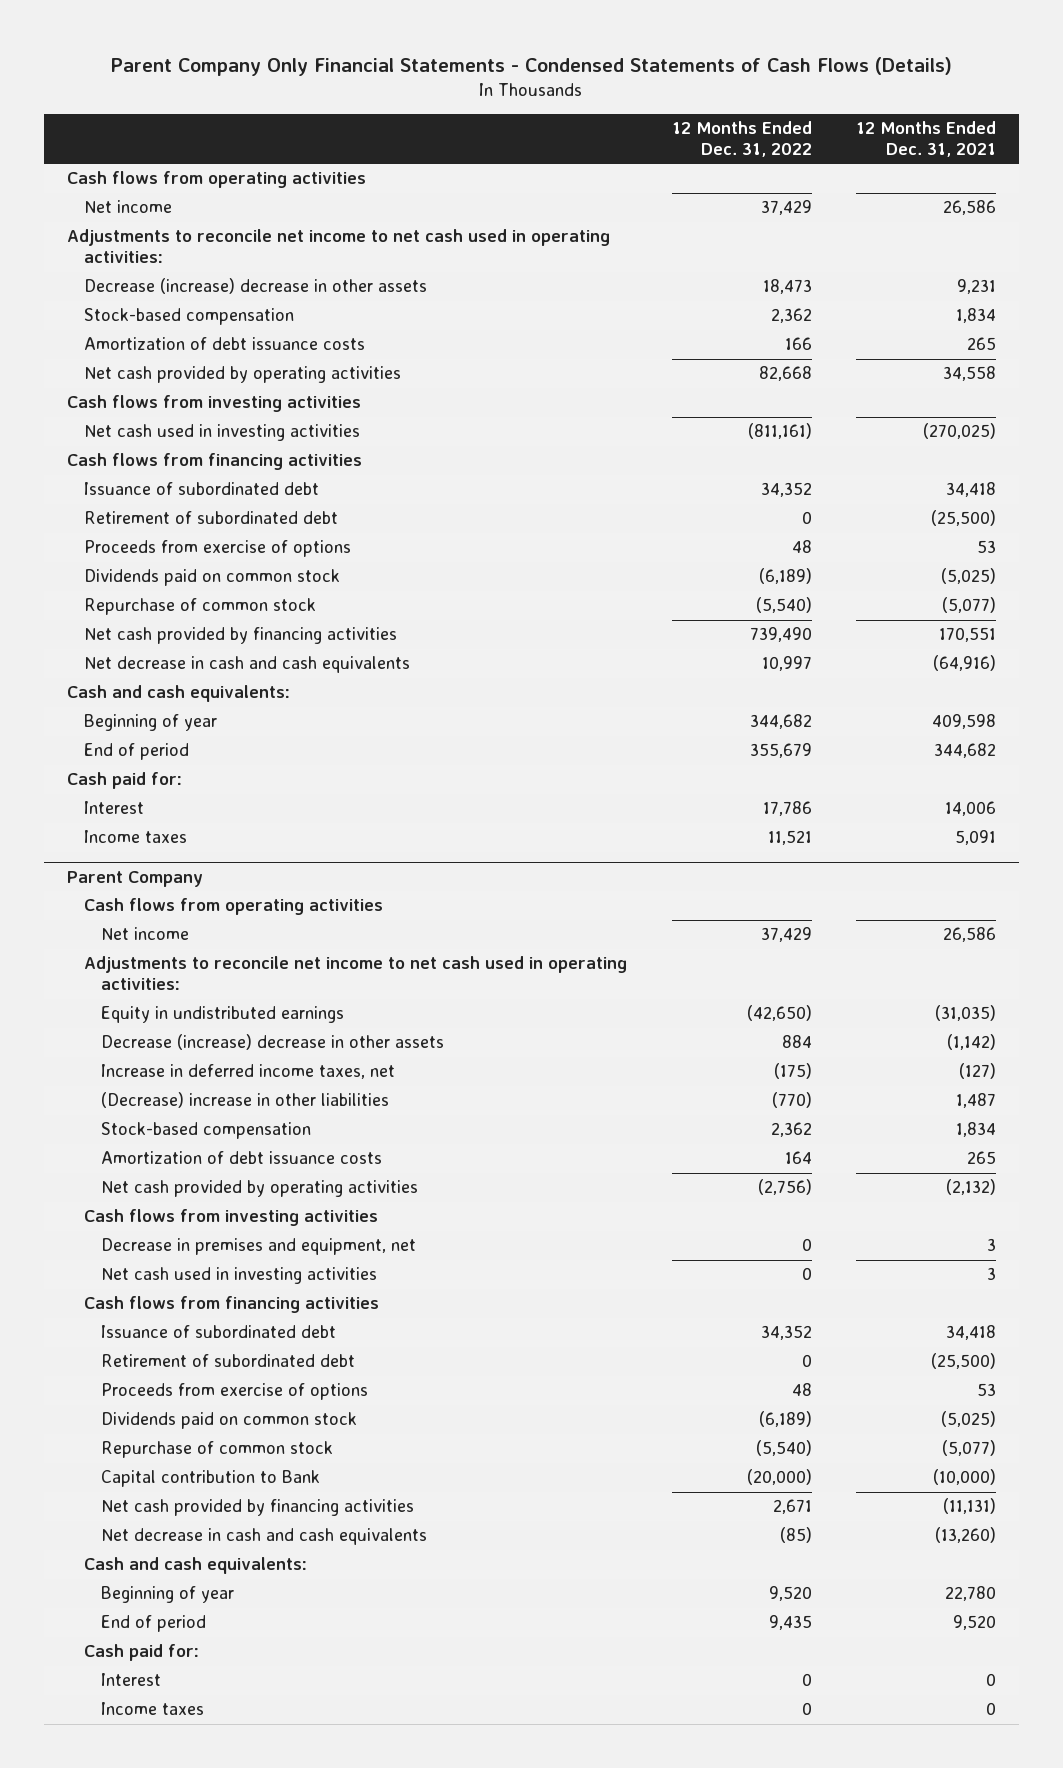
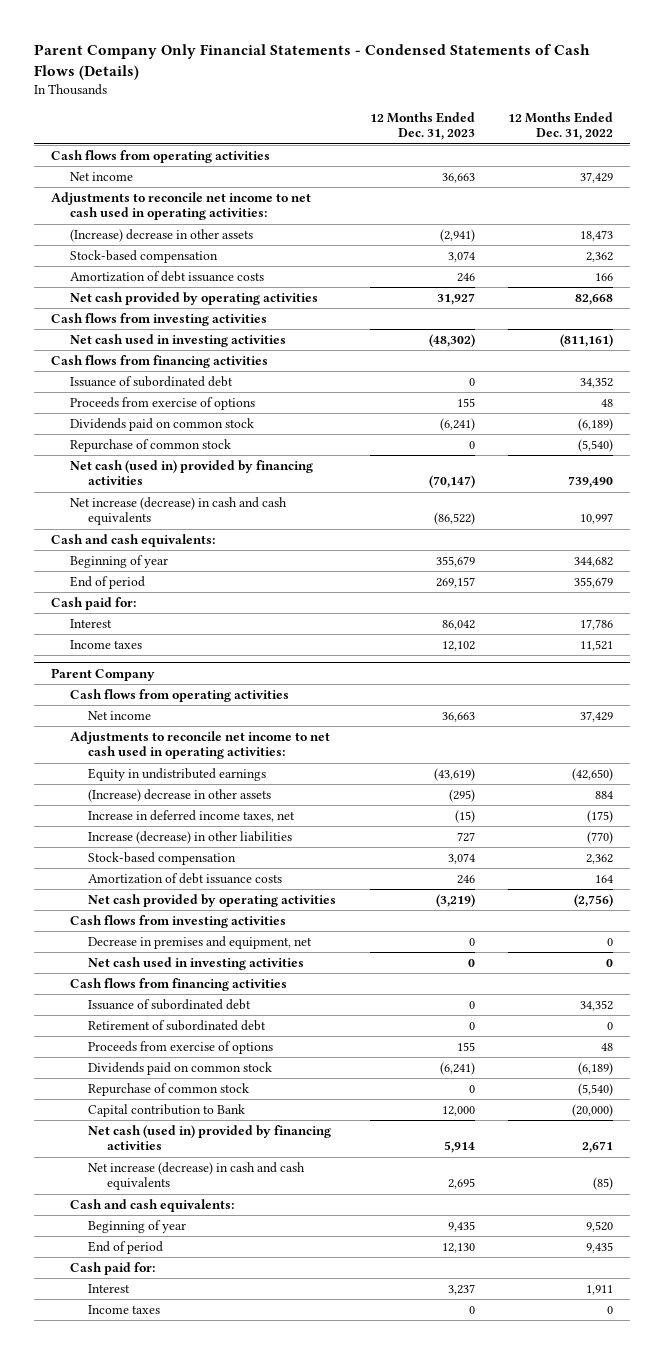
- | 12 Months Ended Dec. 31, 2022 | 12 Months Ended Dec. 31, 2021
+ | 12 Months Ended Dec. 31, 2023 | 12 Months Ended Dec. 31, 2022
- Decrease (increase) decrease in other assets | 18,473 | 9,231
+ (Increase) decrease in other assets | (2,941) | 18,473
- Retirement of subordinated debt | 0 | (25,500)
- Net cash provided by financing activities | 739,490 | 170,551
- Net decrease in cash and cash equivalents | 10,997 | (64,916)
+ Net cash (used in) provided by financing activities | (70,147) | 739,490
+ Net increase (decrease) in cash and cash equivalents | (86,522) | 10,997
@ Parent Company
- Decrease (increase) decrease in other assets | 884 | (1,142)
+ (Increase) decrease in other assets | (295) | 884
- (Decrease) increase in other liabilities | (770) | 1,487
+ Increase (decrease) in other liabilities | 727 | (770)
- Net cash provided by financing activities | 2,671 | (11,131)
- Net decrease in cash and cash equivalents | (85) | (13,260)
+ Net cash (used in) provided by financing activities | 5,914 | 2,671
+ Net increase (decrease) in cash and cash equivalents | 2,695 | (85)
- Interest | 0 | 0
+ Interest | 3,237 | 1,911

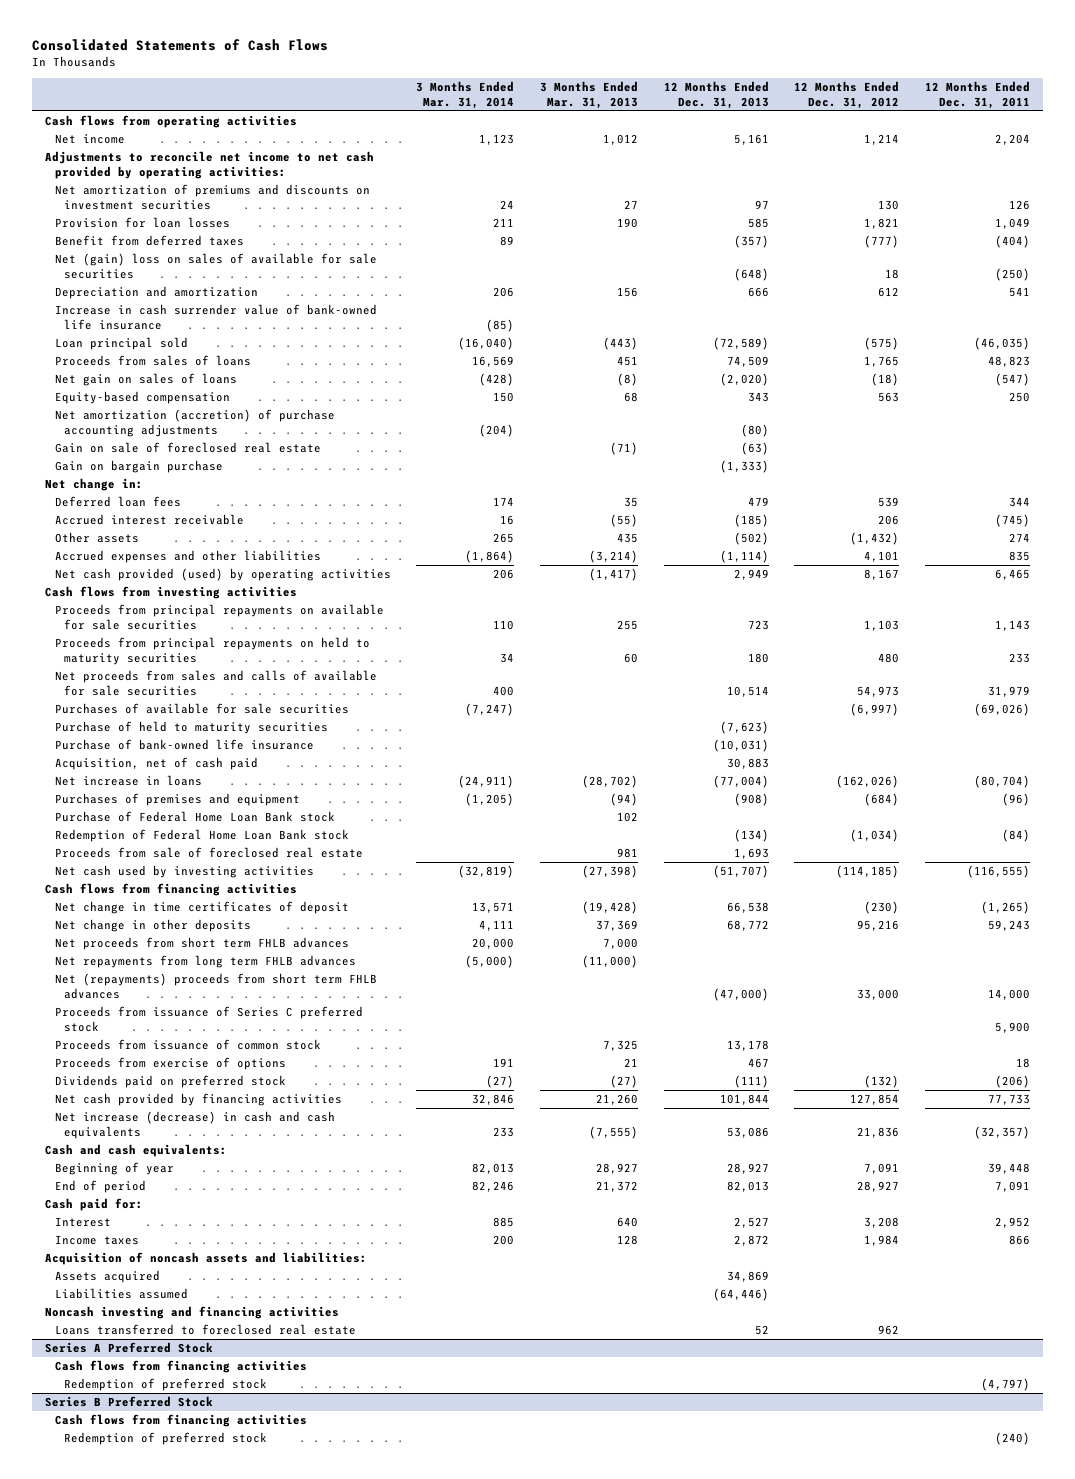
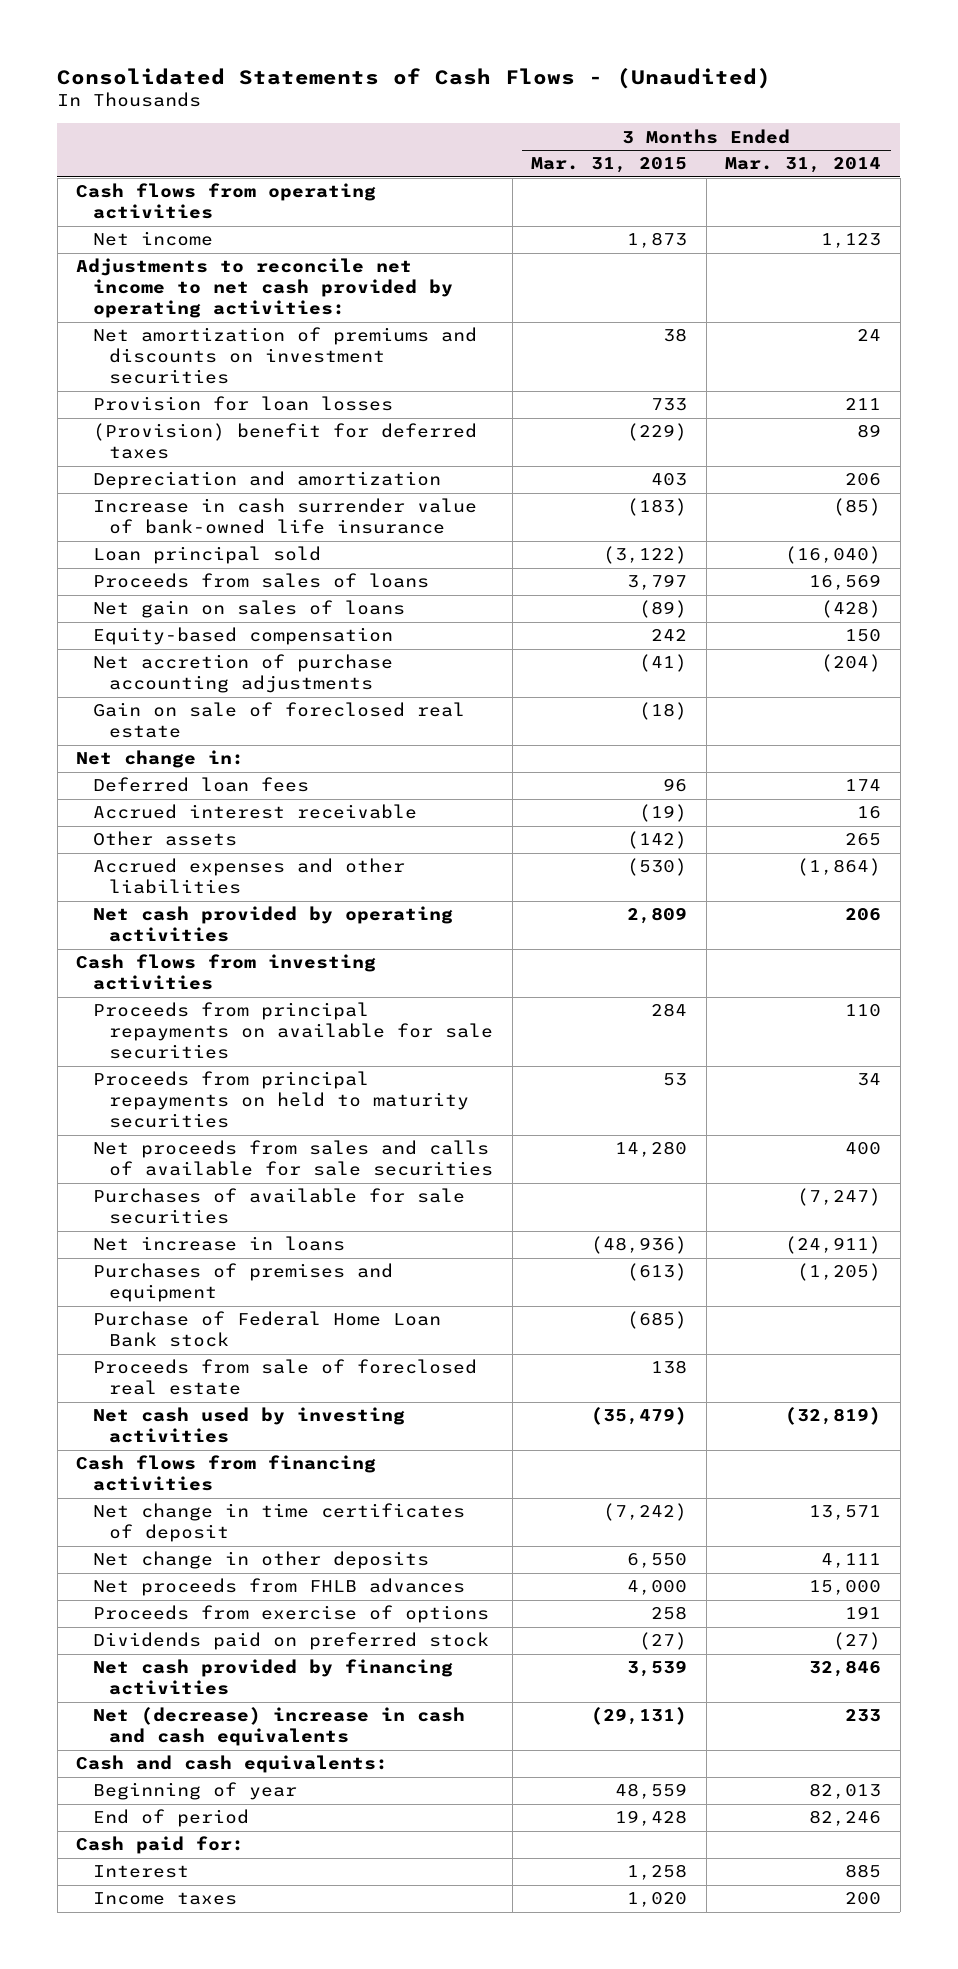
- Consolidated Statements of Cash Flows
+ Consolidated Statements of Cash Flows - (Unaudited)
- | 3 Months Ended Mar. 31, 2014 | 3 Months Ended Mar. 31, 2013 | 12 Months Ended Dec. 31, 2013 | 12 Months Ended Dec. 31, 2012 | 12 Months Ended Dec. 31, 2011
+ | 3 Months Ended Mar. 31, 2015 | 3 Months Ended Mar. 31, 2014
- Benefit from deferred taxes | 89 | | (357) | (777) | (404)
- Net (gain) loss on sales of available for sale securities | | | (648) | 18 | (250)
+ (Provision) benefit for deferred taxes | (229) | 89
- Net amortization (accretion) of purchase accounting adjustments | (204) | | (80) | |
+ Net accretion of purchase accounting adjustments | (41) | (204)
- Gain on bargain purchase | | | (1,333) | |
- Net cash provided (used) by operating activities | 206 | (1,417) | 2,949 | 8,167 | 6,465
+ Net cash provided by operating activities | 2,809 | 206
- Purchase of held to maturity securities | | | (7,623) | |
- Purchase of bank-owned life insurance | | | (10,031) | |
- Acquisition, net of cash paid | | | 30,883 | |
- Redemption of Federal Home Loan Bank stock | | | (134) | (1,034) | (84)
- Net proceeds from short term FHLB advances | 20,000 | 7,000 | | |
- Net repayments from long term FHLB advances | (5,000) | (11,000) | | |
- Net (repayments) proceeds from short term FHLB advances | | | (47,000) | 33,000 | 14,000
- Proceeds from issuance of Series C preferred stock | | | | | 5,900
- Proceeds from issuance of common stock | | 7,325 | 13,178 | |
+ Net proceeds from FHLB advances | 4,000 | 15,000
- Net increase (decrease) in cash and cash equivalents | 233 | (7,555) | 53,086 | 21,836 | (32,357)
+ Net (decrease) increase in cash and cash equivalents | (29,131) | 233
- Acquisition of noncash assets and liabilities:
- Assets acquired | | | 34,869 | |
- Liabilities assumed | | | (64,446) | |
- Noncash investing and financing activities
- Loans transferred to foreclosed real estate | | | 52 | 962 |
- Series A Preferred Stock
- Cash flows from financing activities
- Redemption of preferred stock | | | | | (4,797)
- Series B Preferred Stock
- Cash flows from financing activities
- Redemption of preferred stock | | | | | (240)

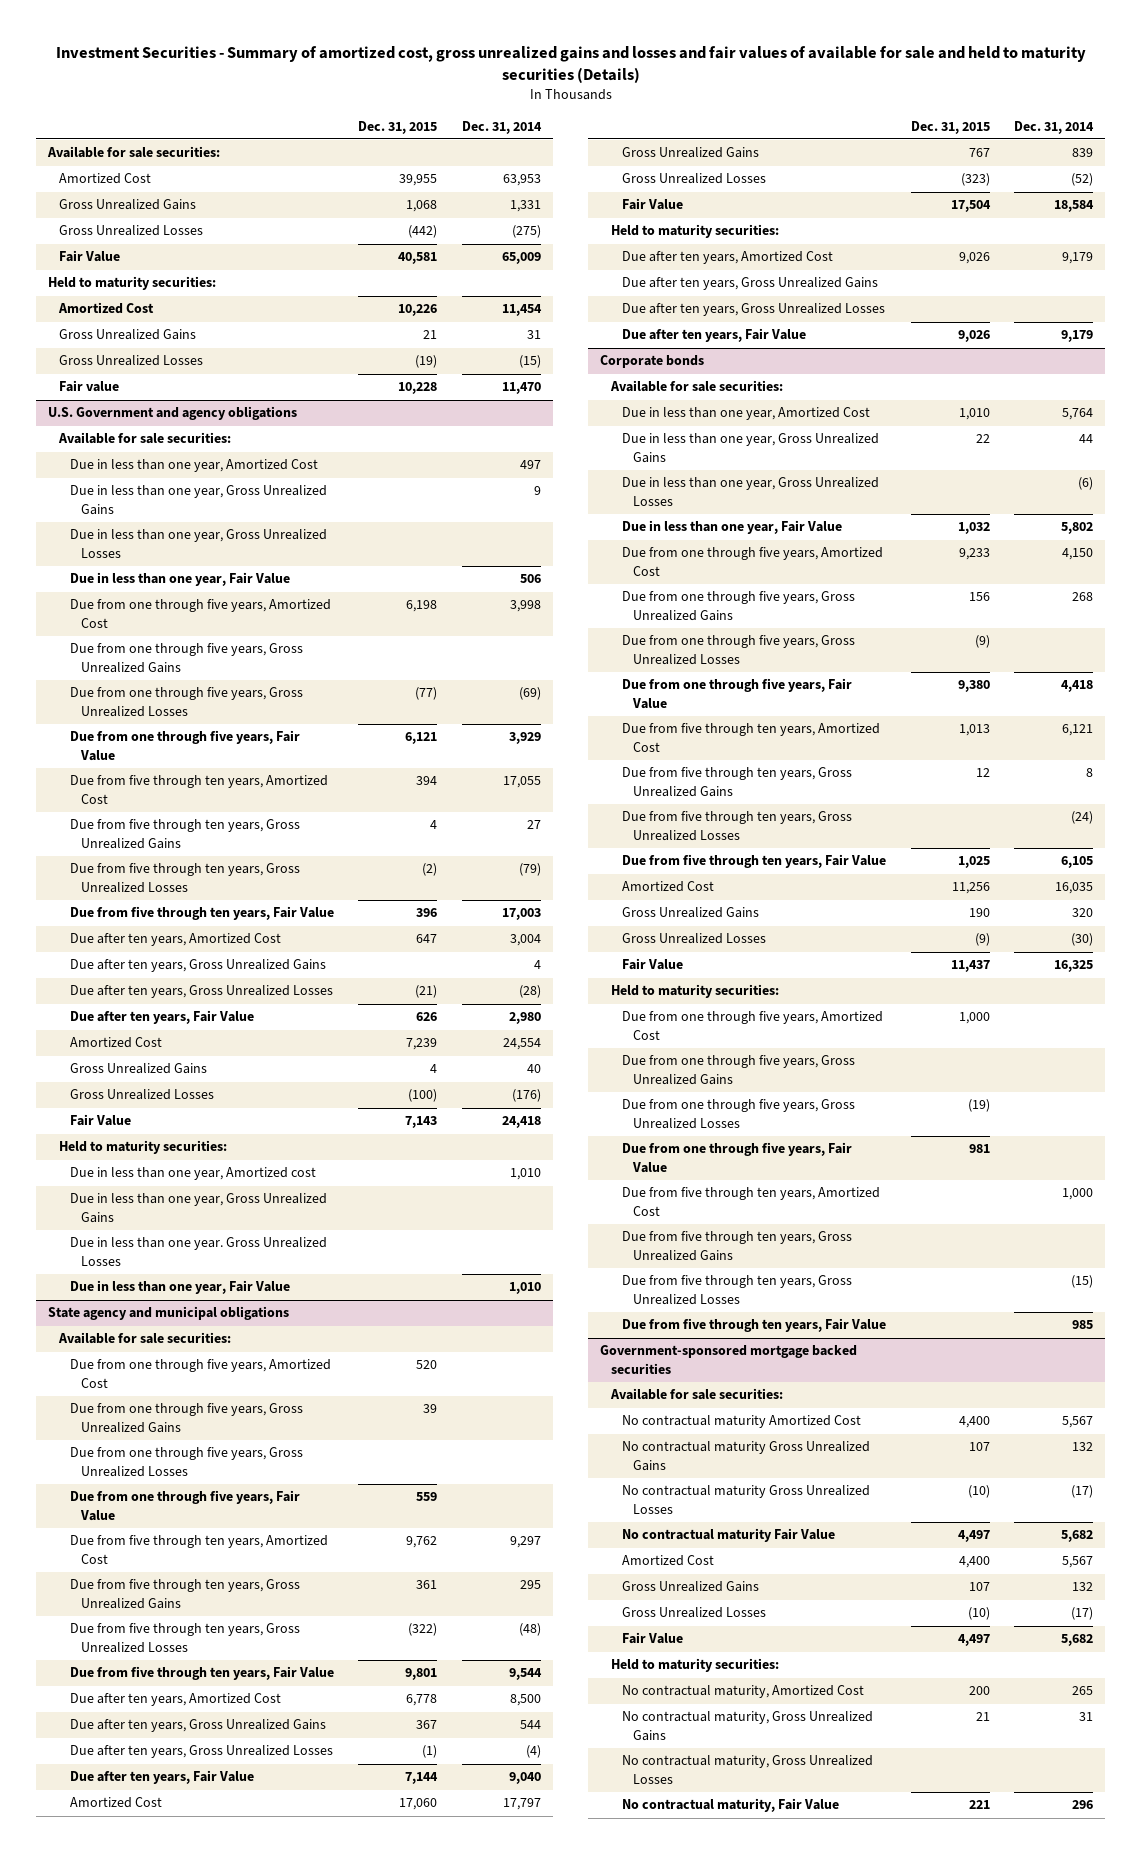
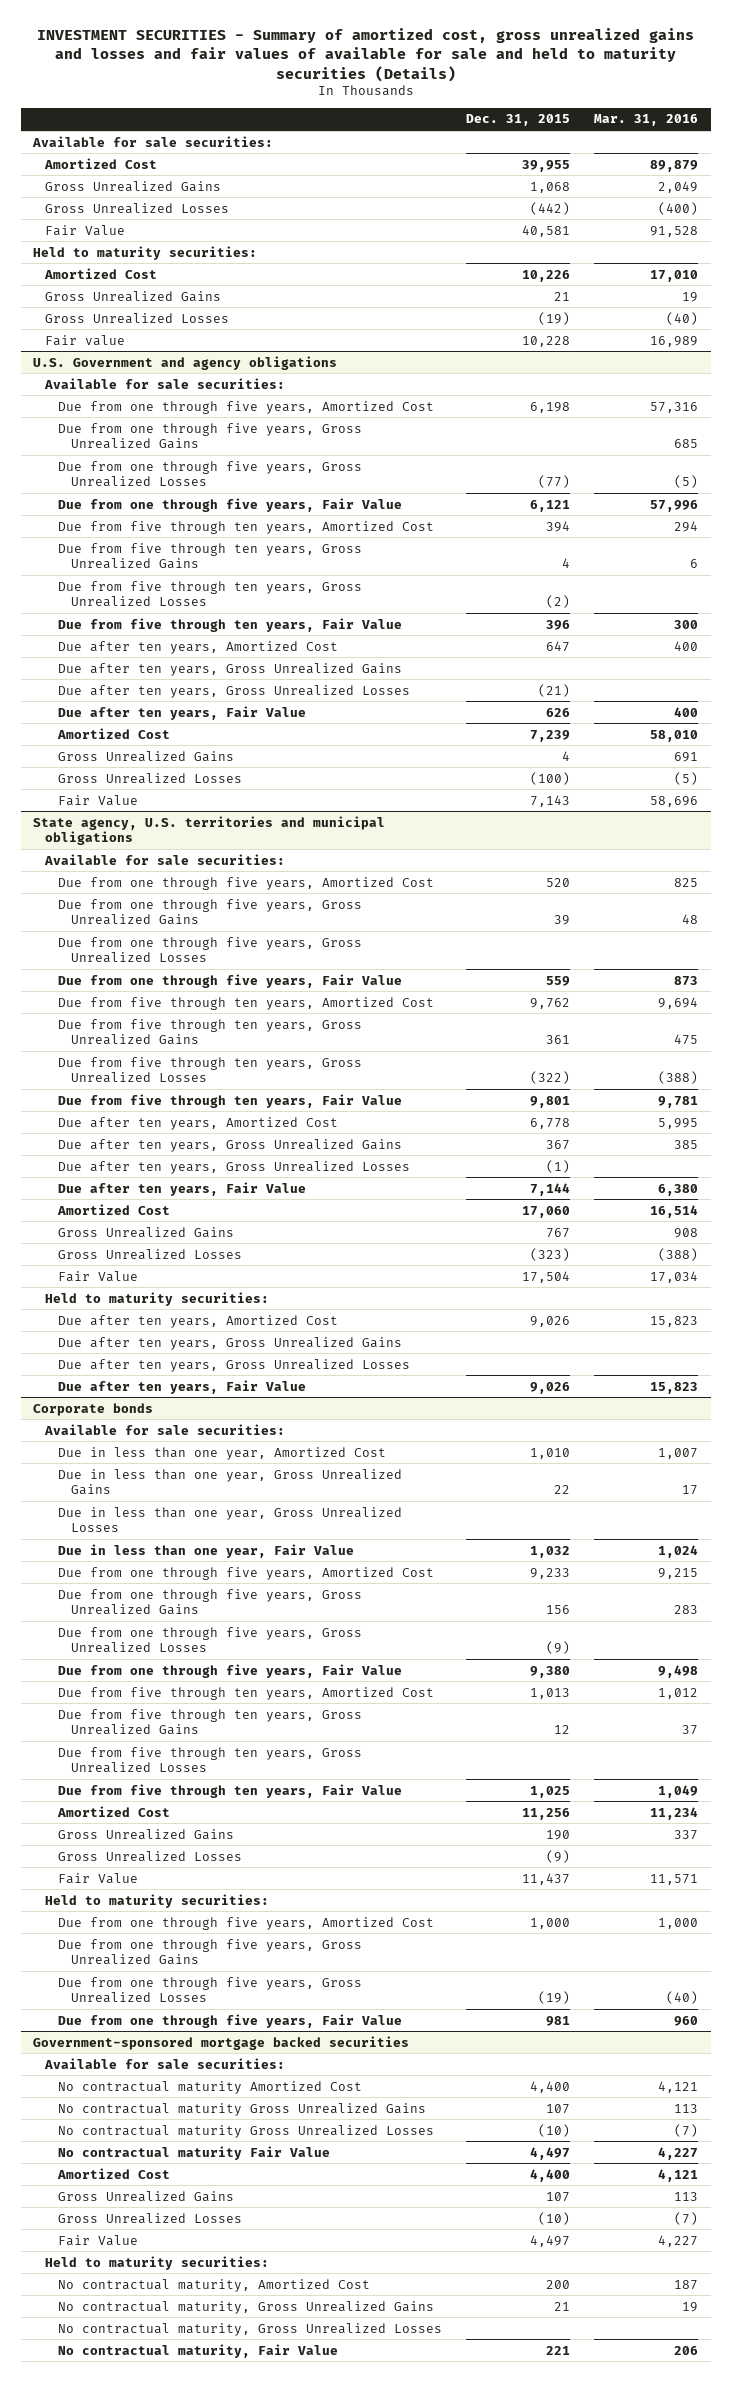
- Investment Securities - Summary of amortized cost, gross unrealized gains and losses and fair values of available for sale and held to maturity securities (Details)
+ INVESTMENT SECURITIES - Summary of amortized cost, gross unrealized gains and losses and fair values of available for sale and held to maturity securities (Details)
- | Dec. 31, 2015 | Dec. 31, 2014
+ | Dec. 31, 2015 | Mar. 31, 2016
@ U.S. Government and agency obligations
- Due in less than one year, Amortized Cost | | 497
- Due in less than one year, Gross Unrealized Gains | | 9
- Due in less than one year, Gross Unrealized Losses
- Due in less than one year, Fair Value | | 506
- Held to maturity securities:
- Due in less than one year, Amortized cost | | 1,010
- Due in less than one year, Gross Unrealized Gains
- Due in less than one year. Gross Unrealized Losses
- Due in less than one year, Fair Value | | 1,010
- State agency and municipal obligations
+ State agency, U.S. territories and municipal obligations
@ Corporate bonds
- Due from five through ten years, Amortized Cost | | 1,000
- Due from five through ten years, Gross Unrealized Gains
- Due from five through ten years, Gross Unrealized Losses | | (15)
- Due from five through ten years, Fair Value | | 985

